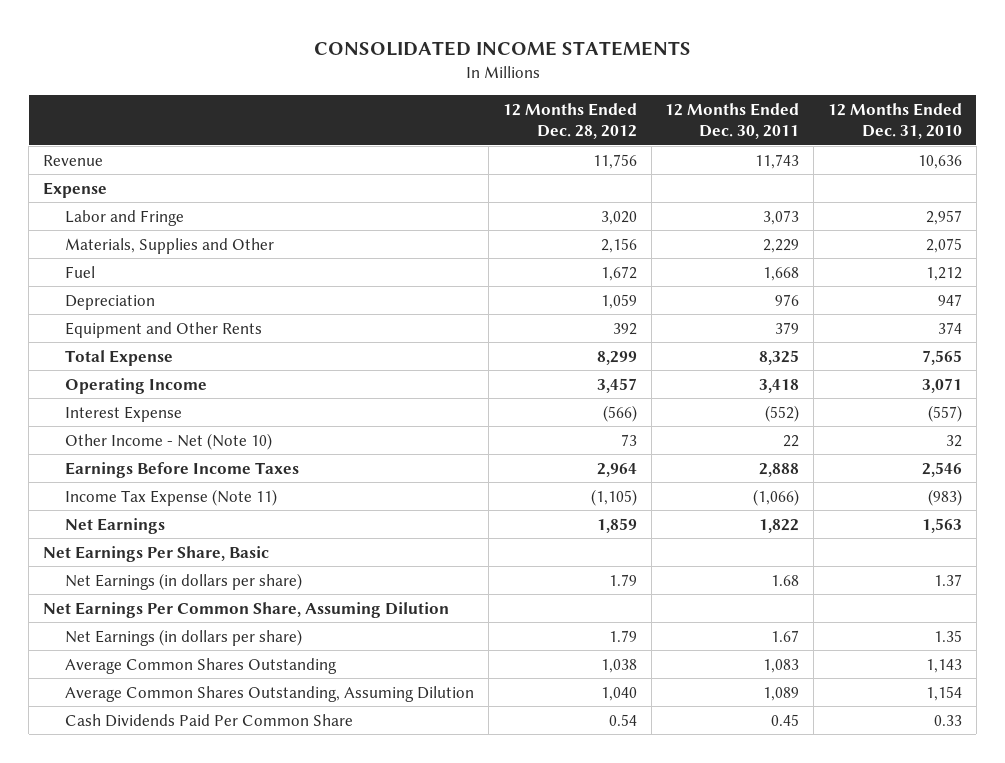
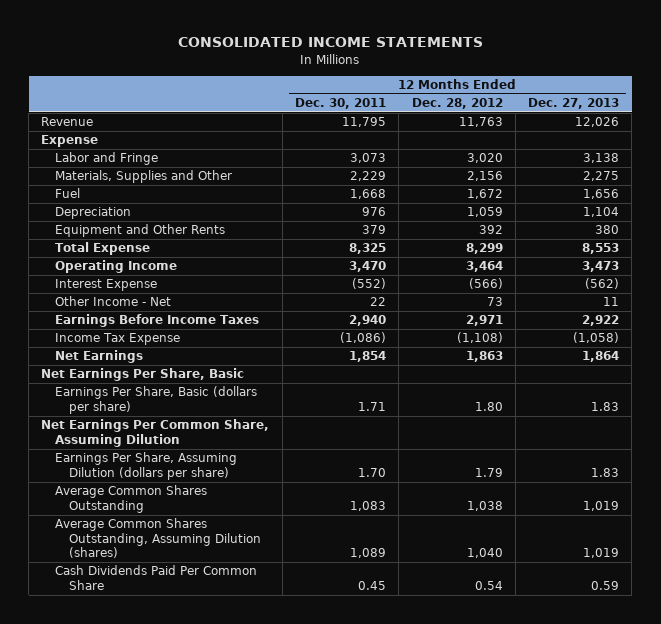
- | 12 Months Ended Dec. 28, 2012 | 12 Months Ended Dec. 30, 2011 | 12 Months Ended Dec. 31, 2010
+ | 12 Months Ended Dec. 30, 2011 | 12 Months Ended Dec. 28, 2012 | 12 Months Ended Dec. 27, 2013
- Revenue | 11,756 | 11,743 | 10,636
+ Revenue | 11,795 | 11,763 | 12,026
- Operating Income | 3,457 | 3,418 | 3,071
+ Operating Income | 3,470 | 3,464 | 3,473
- Other Income - Net (Note 10) | 73 | 22 | 32
- Earnings Before Income Taxes | 2,964 | 2,888 | 2,546
- Income Tax Expense (Note 11) | (1,105) | (1,066) | (983)
- Net Earnings | 1,859 | 1,822 | 1,563
+ Other Income - Net | 22 | 73 | 11
+ Earnings Before Income Taxes | 2,940 | 2,971 | 2,922
+ Income Tax Expense | (1,086) | (1,108) | (1,058)
+ Net Earnings | 1,854 | 1,863 | 1,864
- Net Earnings (in dollars per share) | 1.79 | 1.68 | 1.37
+ Earnings Per Share, Basic (dollars per share) | 1.71 | 1.80 | 1.83
- Net Earnings (in dollars per share) | 1.79 | 1.67 | 1.35
+ Earnings Per Share, Assuming Dilution (dollars per share) | 1.70 | 1.79 | 1.83
- Average Common Shares Outstanding, Assuming Dilution | 1,040 | 1,089 | 1,154
+ Average Common Shares Outstanding, Assuming Dilution (shares) | 1,089 | 1,040 | 1,019

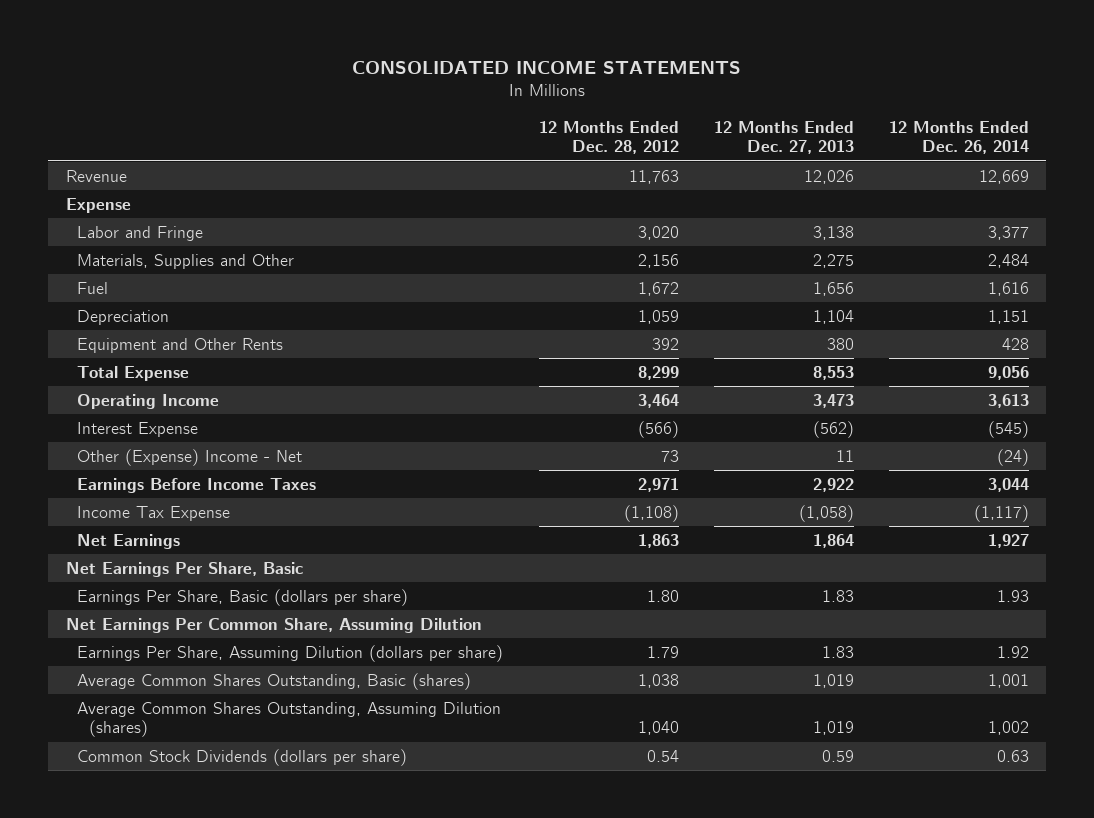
- | 12 Months Ended Dec. 30, 2011 | 12 Months Ended Dec. 28, 2012 | 12 Months Ended Dec. 27, 2013
+ | 12 Months Ended Dec. 28, 2012 | 12 Months Ended Dec. 27, 2013 | 12 Months Ended Dec. 26, 2014
- Other Income - Net | 22 | 73 | 11
+ Other (Expense) Income - Net | 73 | 11 | (24)
- Average Common Shares Outstanding | 1,083 | 1,038 | 1,019
+ Average Common Shares Outstanding, Basic (shares) | 1,038 | 1,019 | 1,001
- Cash Dividends Paid Per Common Share | 0.45 | 0.54 | 0.59
+ Common Stock Dividends (dollars per share) | 0.54 | 0.59 | 0.63

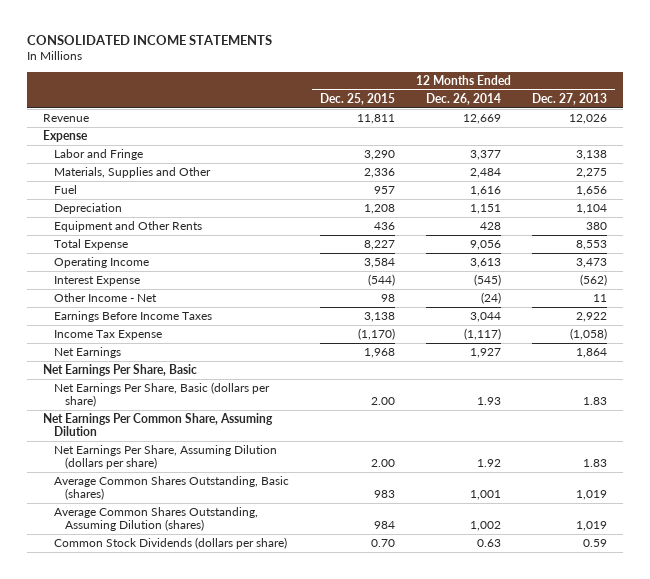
- | 12 Months Ended Dec. 28, 2012 | 12 Months Ended Dec. 27, 2013 | 12 Months Ended Dec. 26, 2014
+ | 12 Months Ended Dec. 25, 2015 | 12 Months Ended Dec. 26, 2014 | 12 Months Ended Dec. 27, 2013
- Other (Expense) Income - Net | 73 | 11 | (24)
+ Other Income - Net | 98 | (24) | 11
- Earnings Per Share, Basic (dollars per share) | 1.80 | 1.83 | 1.93
+ Net Earnings Per Share, Basic (dollars per share) | 2.00 | 1.93 | 1.83
- Earnings Per Share, Assuming Dilution (dollars per share) | 1.79 | 1.83 | 1.92
+ Net Earnings Per Share, Assuming Dilution (dollars per share) | 2.00 | 1.92 | 1.83

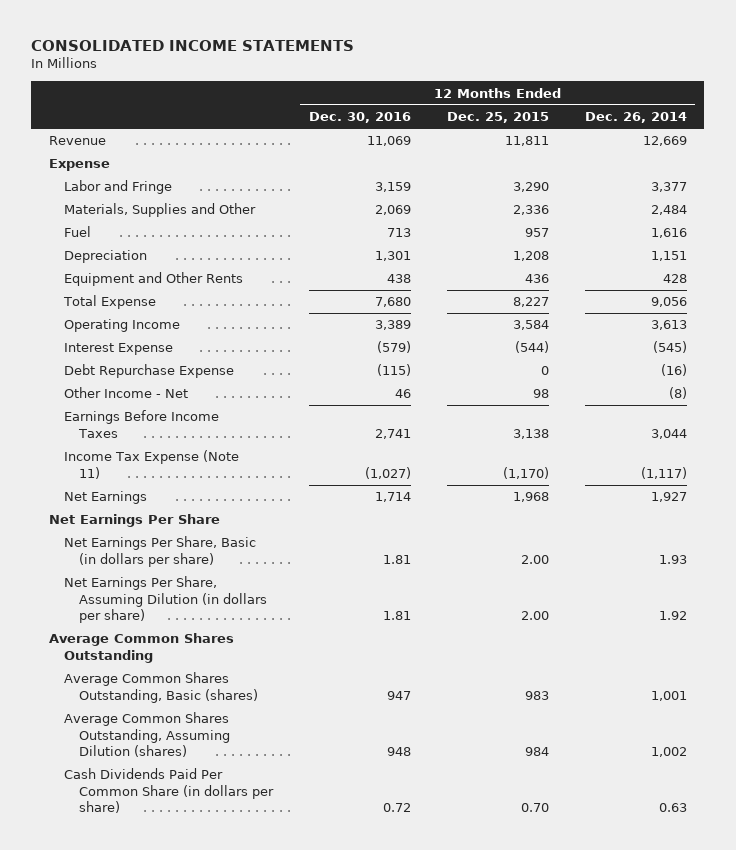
- | 12 Months Ended Dec. 25, 2015 | 12 Months Ended Dec. 26, 2014 | 12 Months Ended Dec. 27, 2013
+ | 12 Months Ended Dec. 30, 2016 | 12 Months Ended Dec. 25, 2015 | 12 Months Ended Dec. 26, 2014
- Other Income - Net | 98 | (24) | 11
+ Debt Repurchase Expense | (115) | 0 | (16)
+ Other Income - Net | 46 | 98 | (8)
- Income Tax Expense | (1,170) | (1,117) | (1,058)
+ Income Tax Expense (Note 11) | (1,027) | (1,170) | (1,117)
- Net Earnings Per Share, Basic
- Net Earnings Per Share, Basic (dollars per share) | 2.00 | 1.93 | 1.83
- Net Earnings Per Common Share, Assuming Dilution
- Net Earnings Per Share, Assuming Dilution (dollars per share) | 2.00 | 1.92 | 1.83
+ Net Earnings Per Share
+ Net Earnings Per Share, Basic (in dollars per share) | 1.81 | 2.00 | 1.93
+ Net Earnings Per Share, Assuming Dilution (in dollars per share) | 1.81 | 2.00 | 1.92
+ Average Common Shares Outstanding
- Common Stock Dividends (dollars per share) | 0.70 | 0.63 | 0.59
+ Cash Dividends Paid Per Common Share (in dollars per share) | 0.72 | 0.70 | 0.63

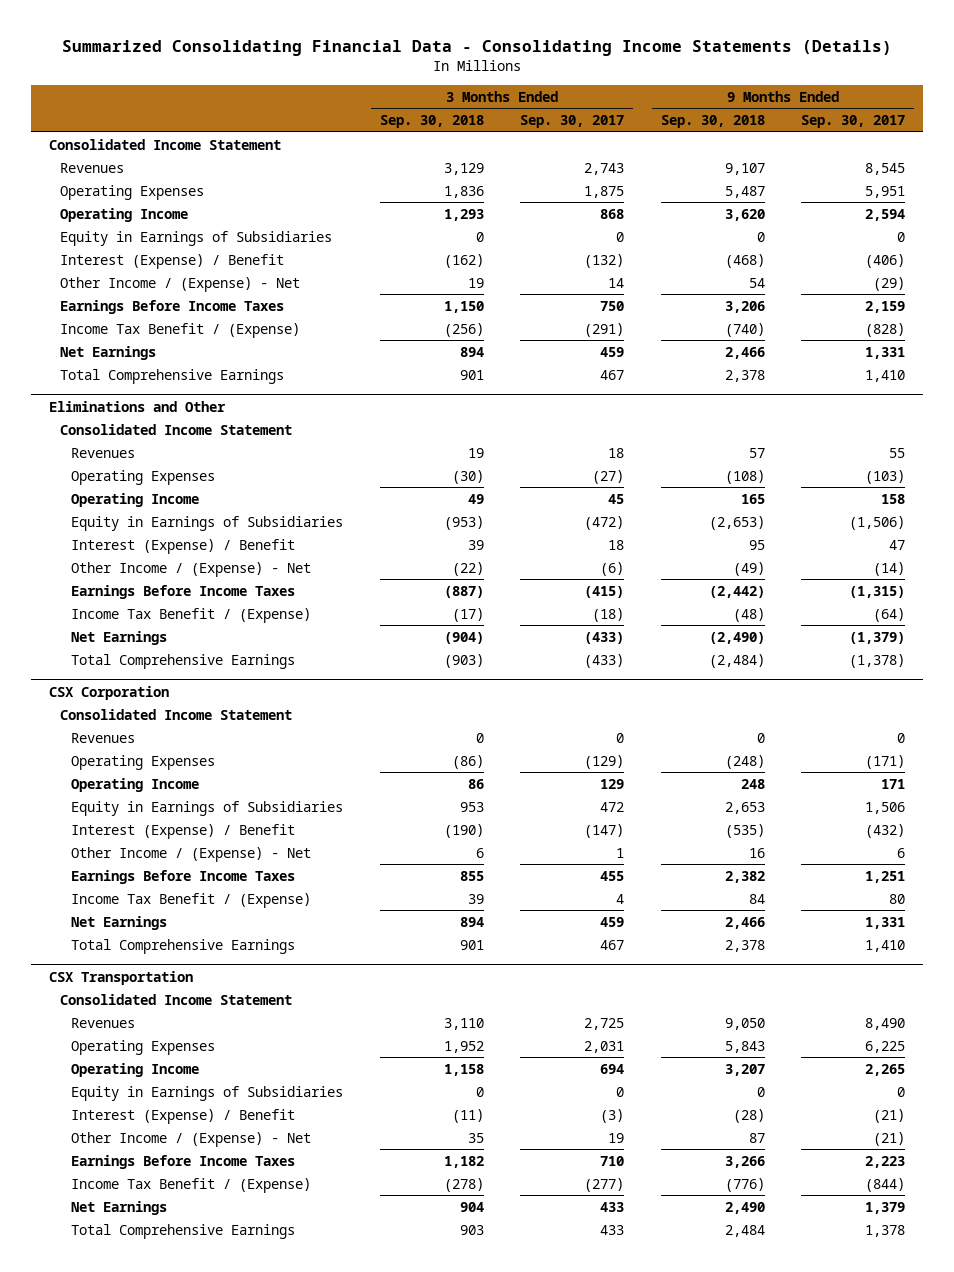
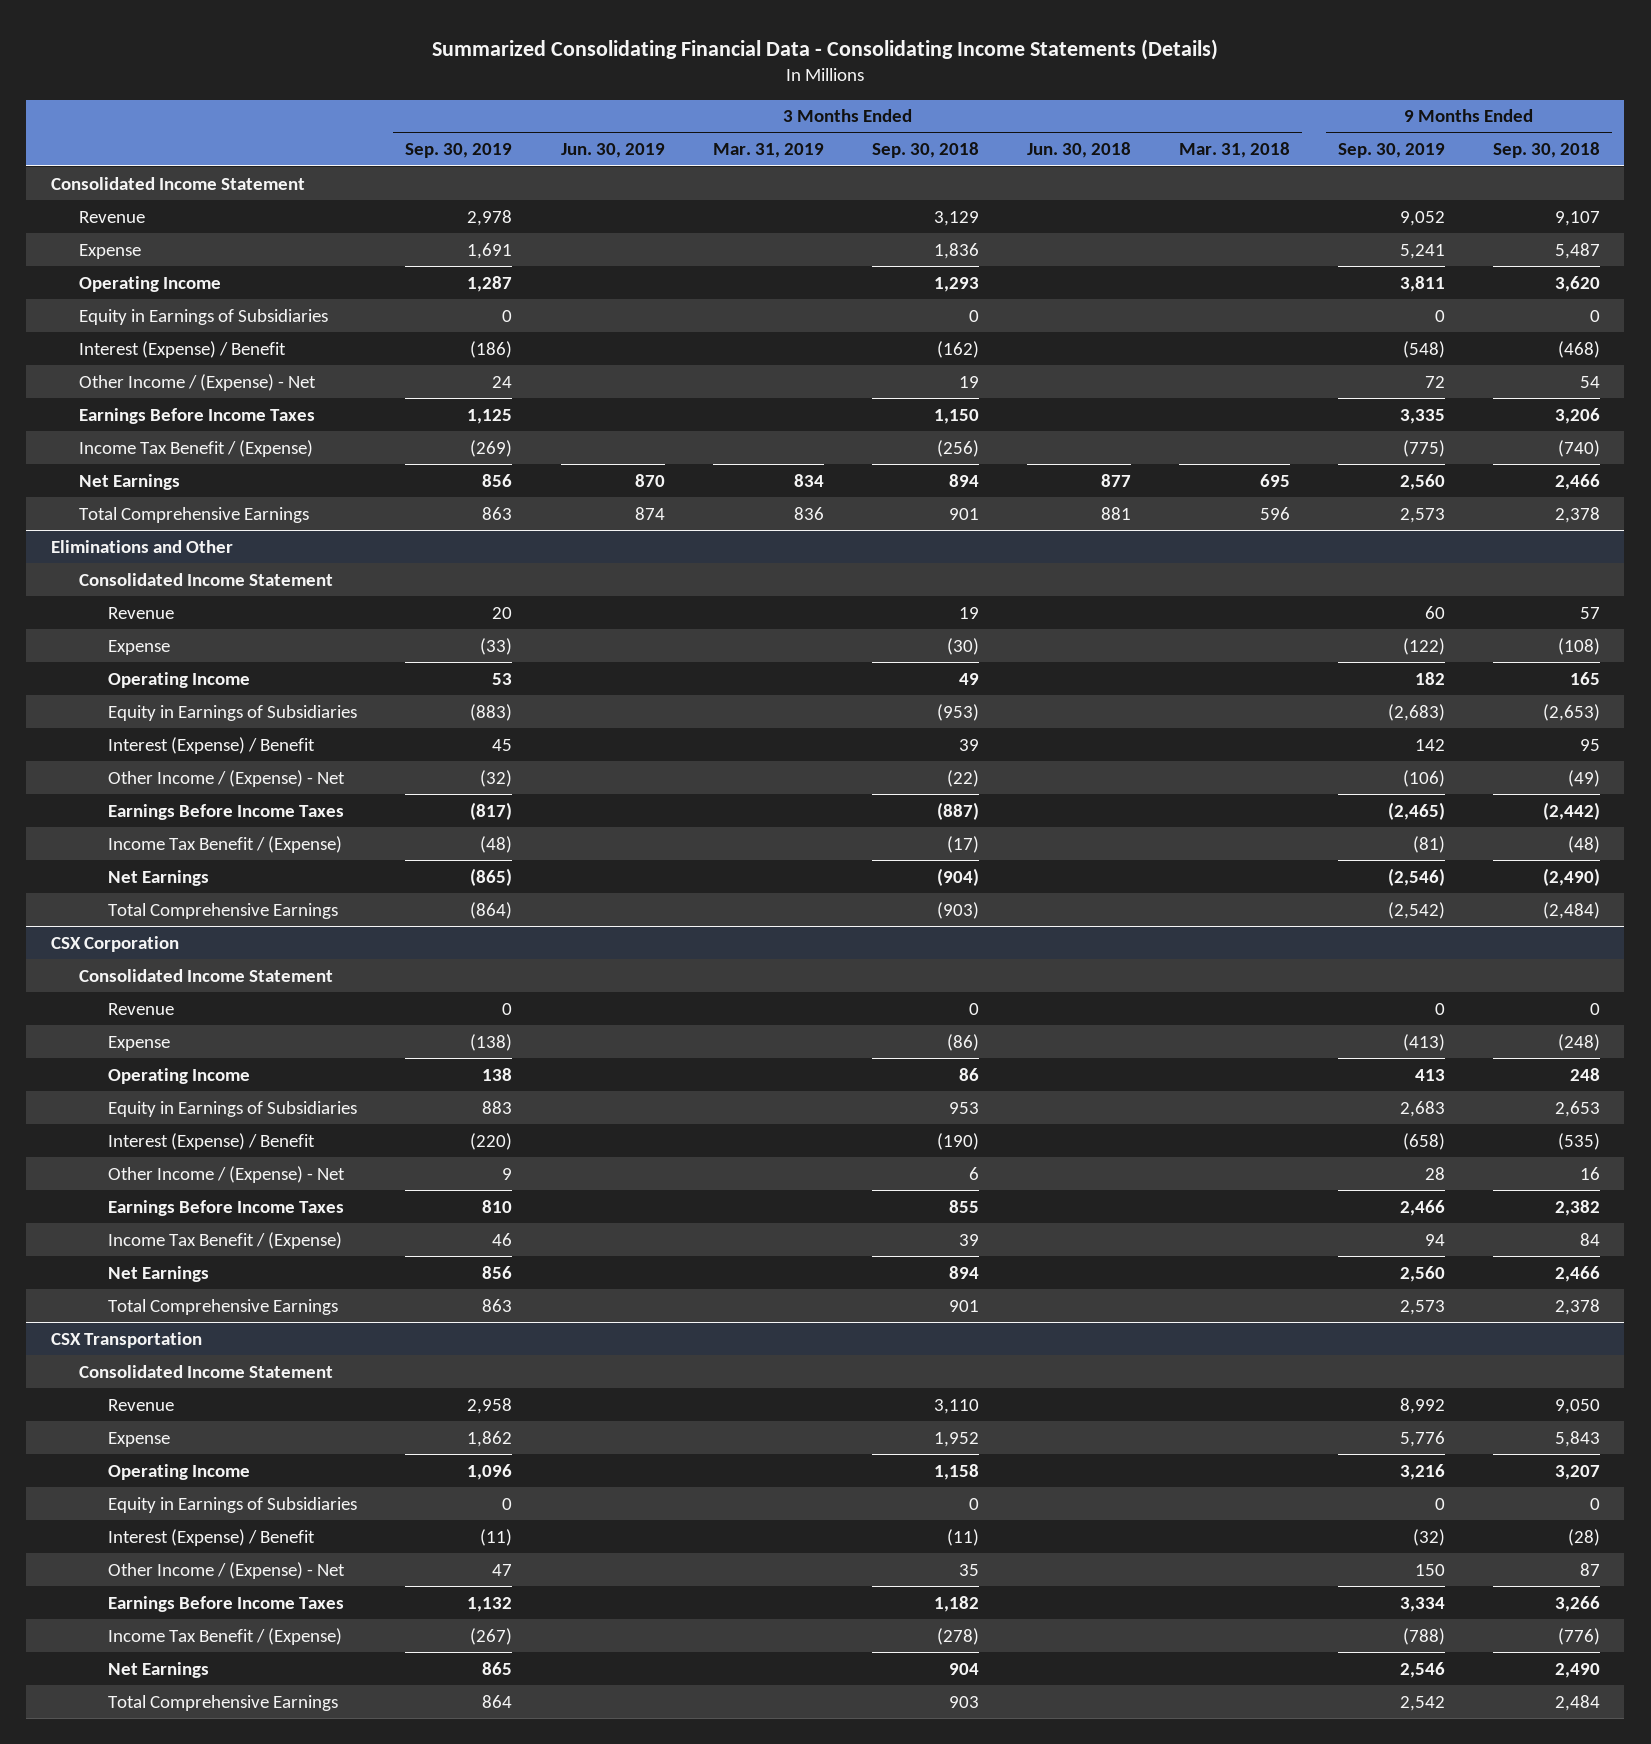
- | 3 Months Ended Sep. 30, 2018 | 3 Months Ended Sep. 30, 2017 | 9 Months Ended Sep. 30, 2018 | 9 Months Ended Sep. 30, 2017
+ | 3 Months Ended Sep. 30, 2019 | 3 Months Ended Jun. 30, 2019 | 3 Months Ended Mar. 31, 2019 | 3 Months Ended Sep. 30, 2018 | 3 Months Ended Jun. 30, 2018 | 3 Months Ended Mar. 31, 2018 | 9 Months Ended Sep. 30, 2019 | 9 Months Ended Sep. 30, 2018
- Revenues | 3,129 | 2,743 | 9,107 | 8,545
- Operating Expenses | 1,836 | 1,875 | 5,487 | 5,951
+ Revenue | 2,978 | | | 3,129 | | | 9,052 | 9,107
+ Expense | 1,691 | | | 1,836 | | | 5,241 | 5,487
@ Eliminations and Other
- Revenues | 19 | 18 | 57 | 55
- Operating Expenses | (30) | (27) | (108) | (103)
+ Revenue | 20 | | | 19 | | | 60 | 57
+ Expense | (33) | | | (30) | | | (122) | (108)
@ CSX Corporation
- Revenues | 0 | 0 | 0 | 0
- Operating Expenses | (86) | (129) | (248) | (171)
+ Revenue | 0 | | | 0 | | | 0 | 0
+ Expense | (138) | | | (86) | | | (413) | (248)
@ CSX Transportation
- Revenues | 3,110 | 2,725 | 9,050 | 8,490
- Operating Expenses | 1,952 | 2,031 | 5,843 | 6,225
+ Revenue | 2,958 | | | 3,110 | | | 8,992 | 9,050
+ Expense | 1,862 | | | 1,952 | | | 5,776 | 5,843

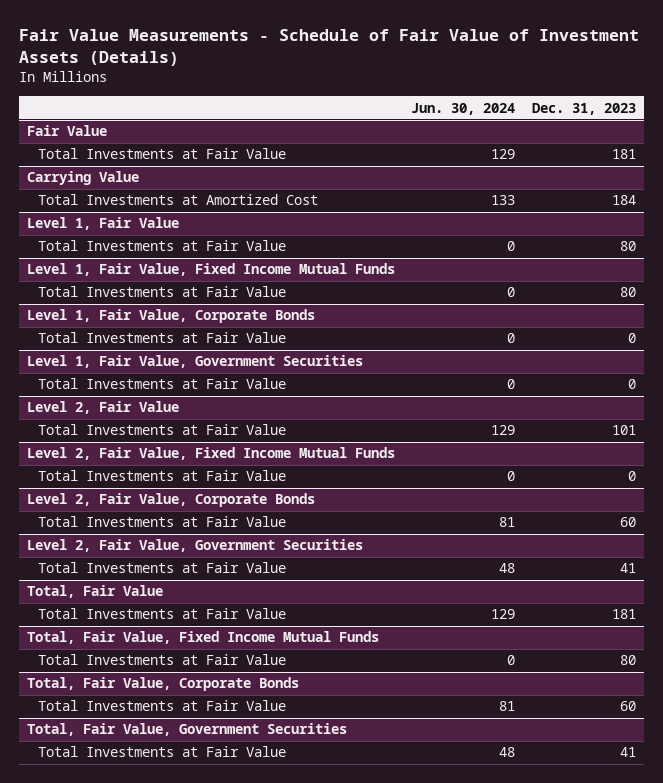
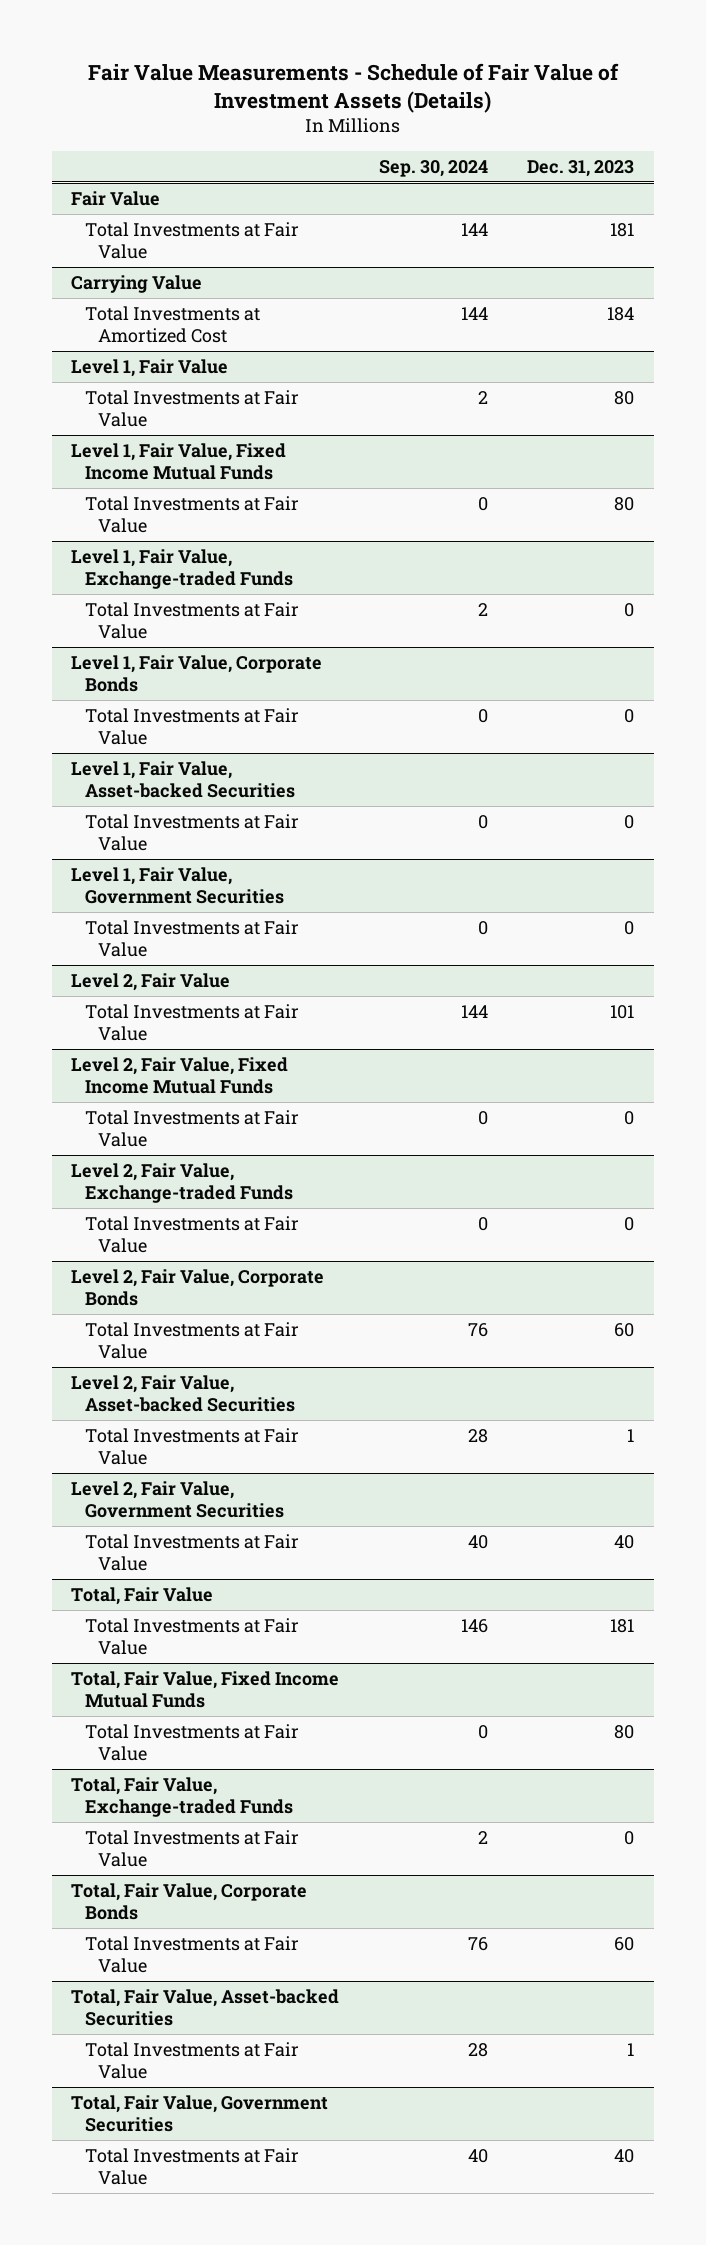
- | Jun. 30, 2024 | Dec. 31, 2023
+ | Sep. 30, 2024 | Dec. 31, 2023
+ Level 1, Fair Value, Exchange-traded Funds
+ Total Investments at Fair Value | 2 | 0
+ Level 1, Fair Value, Asset-backed Securities
+ Total Investments at Fair Value | 0 | 0
+ Level 2, Fair Value, Exchange-traded Funds
+ Total Investments at Fair Value | 0 | 0
+ Level 2, Fair Value, Asset-backed Securities
+ Total Investments at Fair Value | 28 | 1
@ Level 2, Fair Value, Government Securities
- Total Investments at Fair Value | 48 | 41
+ Total Investments at Fair Value | 40 | 40
+ Total, Fair Value, Exchange-traded Funds
+ Total Investments at Fair Value | 2 | 0
+ Total, Fair Value, Asset-backed Securities
+ Total Investments at Fair Value | 28 | 1
@ Total, Fair Value, Government Securities
- Total Investments at Fair Value | 48 | 41
+ Total Investments at Fair Value | 40 | 40

